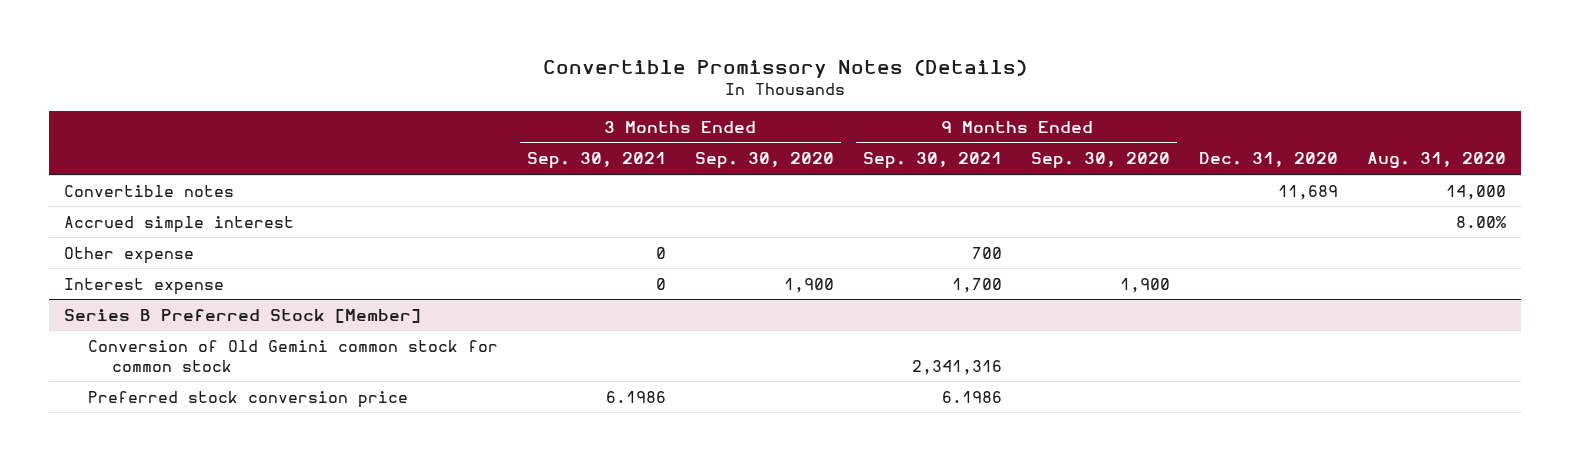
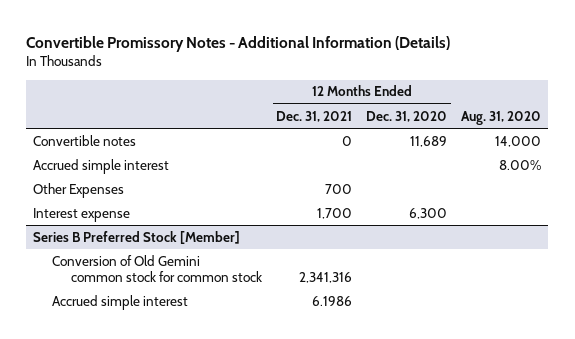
- Convertible Promissory Notes (Details)
+ Convertible Promissory Notes - Additional Information (Details)
- | 3 Months Ended Sep. 30, 2021 | 3 Months Ended Sep. 30, 2020 | 9 Months Ended Sep. 30, 2021 | 9 Months Ended Sep. 30, 2020 | Dec. 31, 2020 | Aug. 31, 2020
+ | 12 Months Ended Dec. 31, 2021 | 12 Months Ended Dec. 31, 2020 | Aug. 31, 2020
- Other expense | 0 | | 700 | | |
+ Other Expenses | 700 | |
@ Series B Preferred Stock [Member]
- Preferred stock conversion price | 6.1986 | | 6.1986 | | |
+ Accrued simple interest | 6.1986 | |

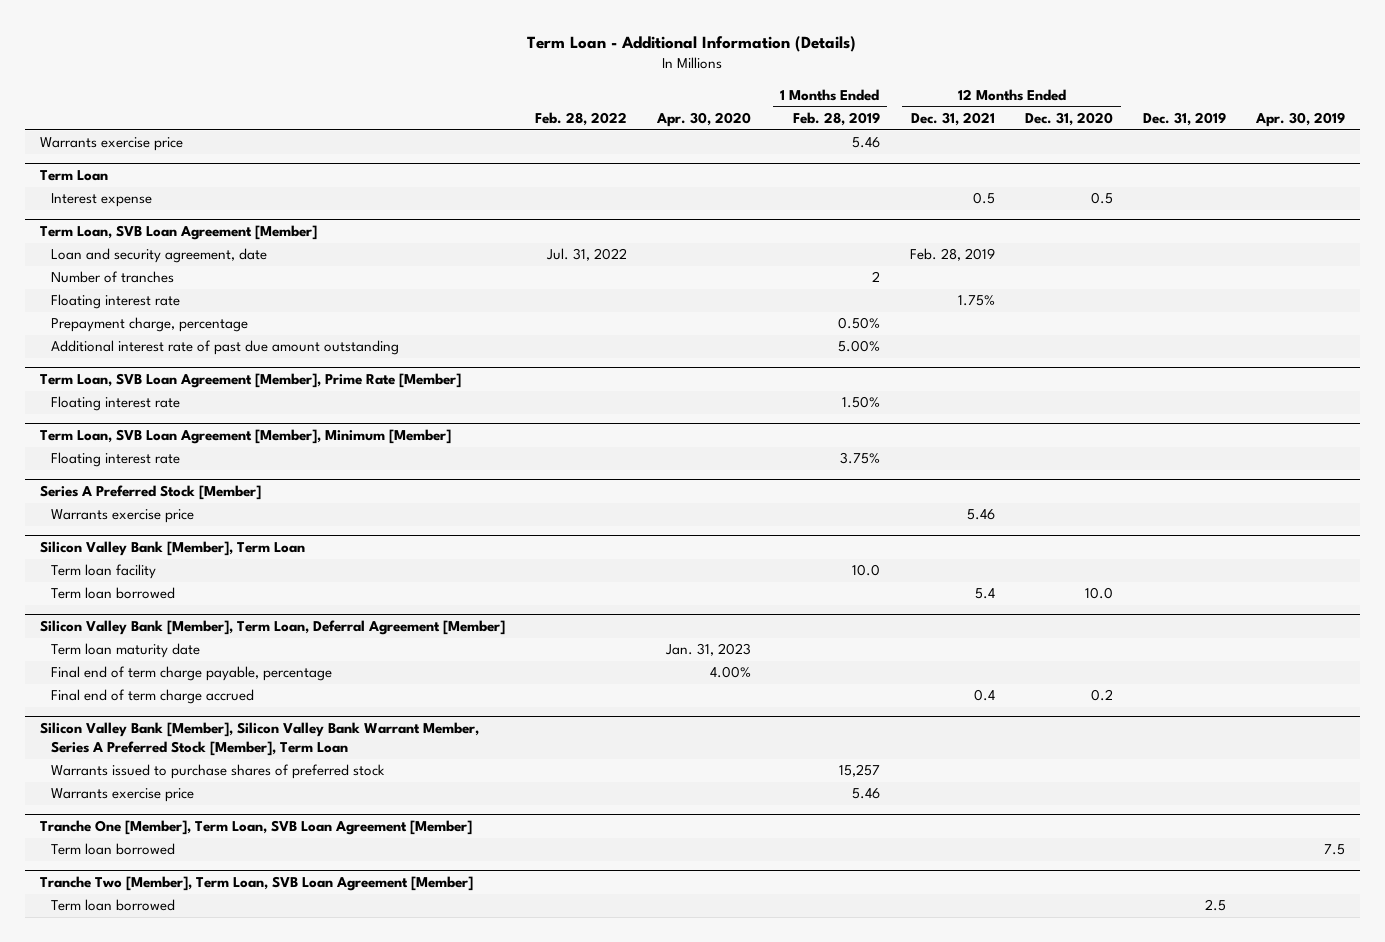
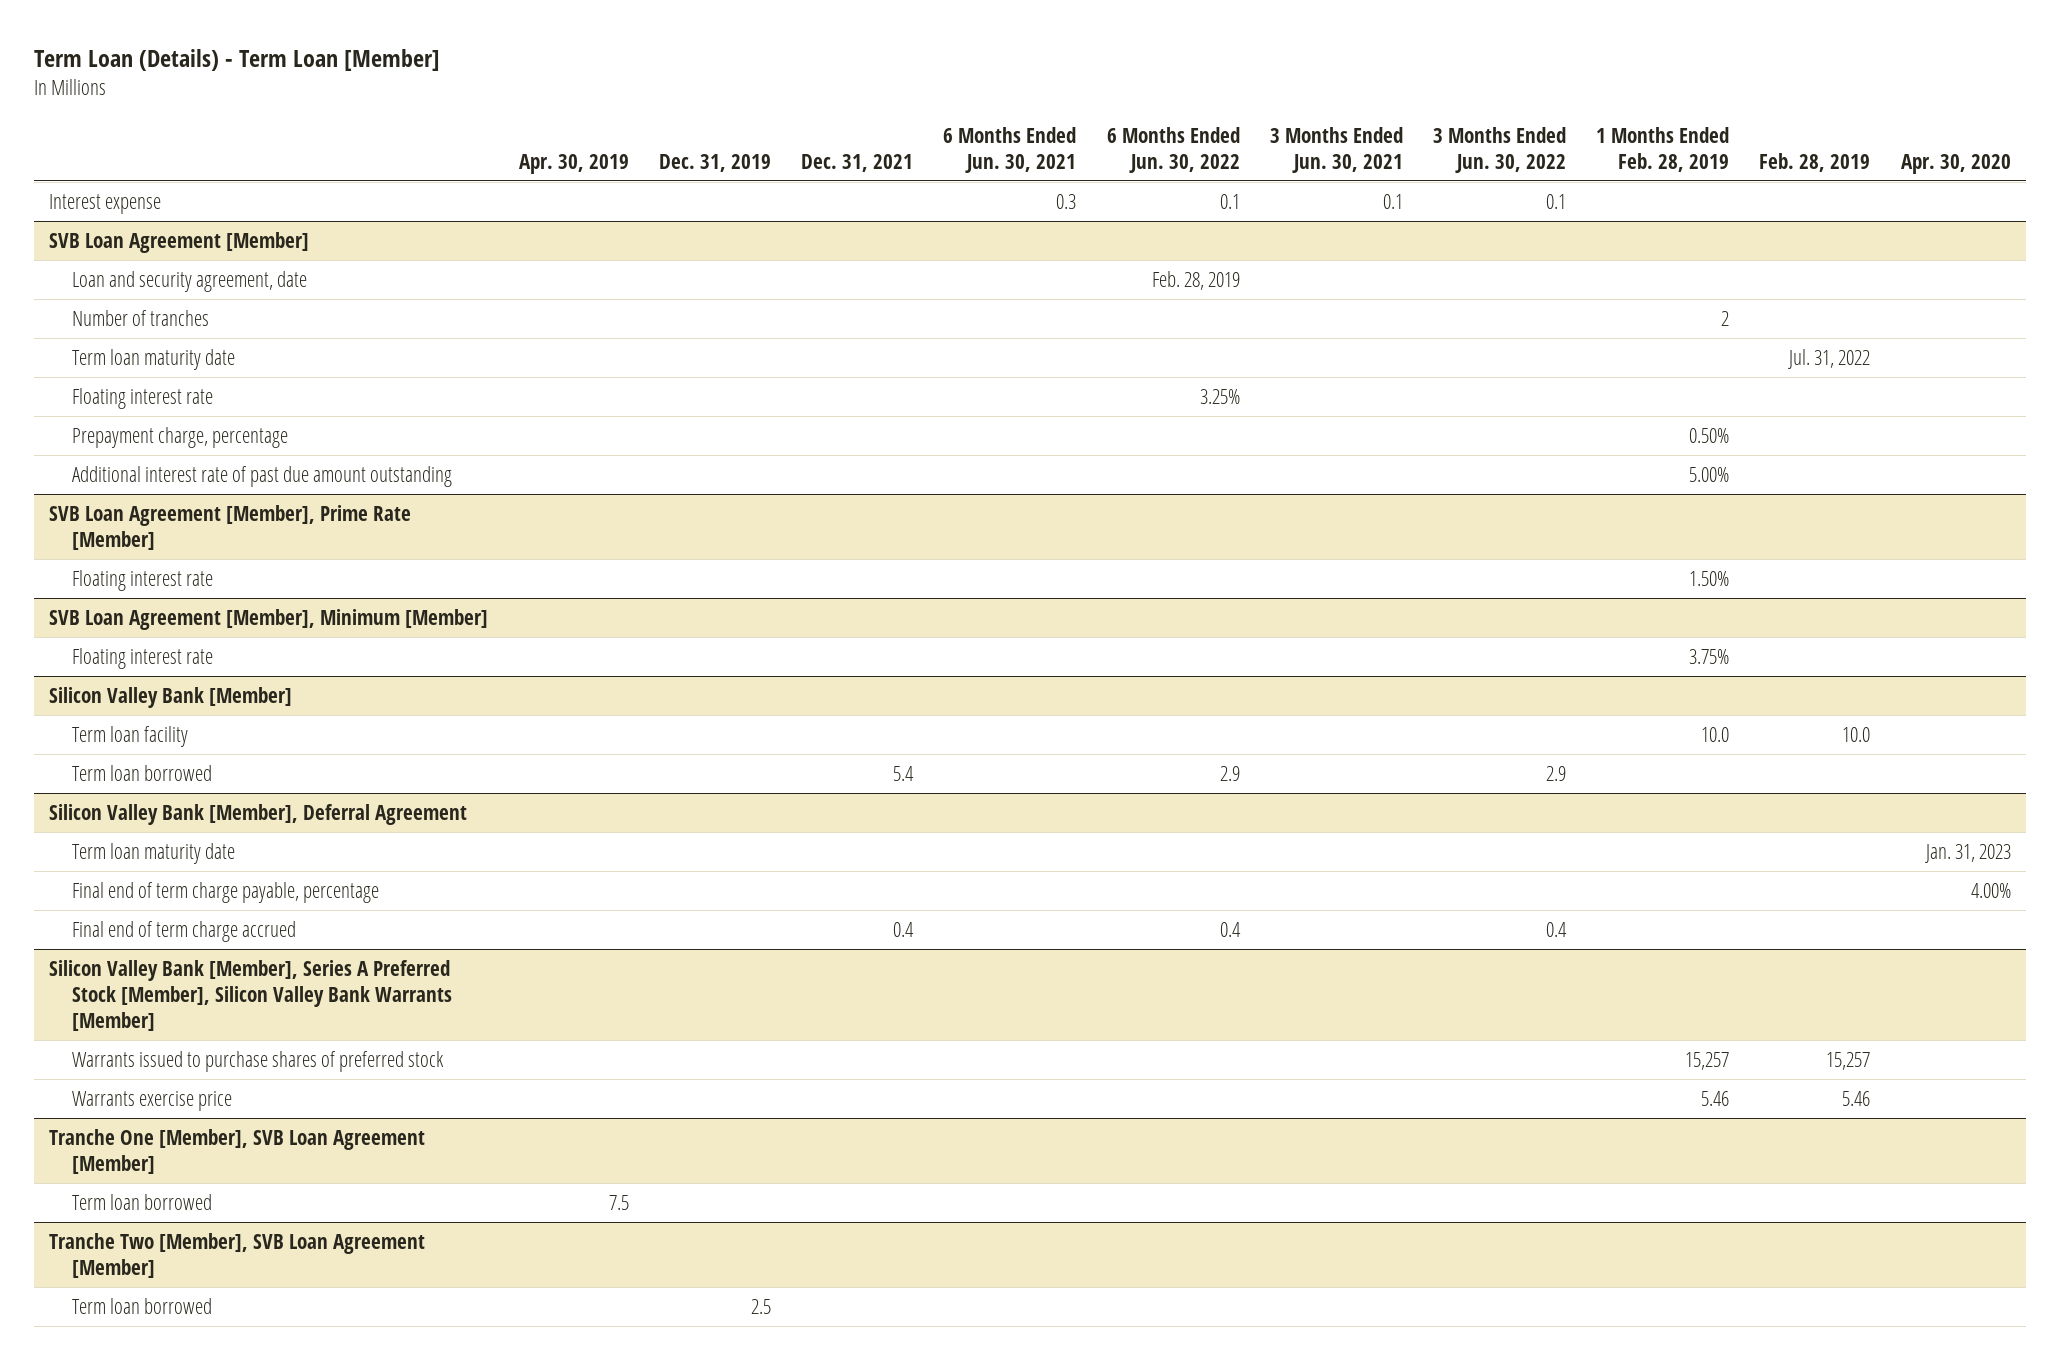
- Term Loan - Additional Information (Details)
+ Term Loan (Details) - Term Loan [Member]
- | Feb. 28, 2022 | Apr. 30, 2020 | 1 Months Ended Feb. 28, 2019 | 12 Months Ended Dec. 31, 2021 | 12 Months Ended Dec. 31, 2020 | Dec. 31, 2019 | Apr. 30, 2019
+ | Apr. 30, 2019 | Dec. 31, 2019 | Dec. 31, 2021 | 6 Months Ended Jun. 30, 2021 | 6 Months Ended Jun. 30, 2022 | 3 Months Ended Jun. 30, 2021 | 3 Months Ended Jun. 30, 2022 | 1 Months Ended Feb. 28, 2019 | Feb. 28, 2019 | Apr. 30, 2020
- Warrants exercise price | | | 5.46 | | | |
- Term Loan
- Interest expense | | | | 0.5 | 0.5 | |
- Term Loan, SVB Loan Agreement [Member]
- Loan and security agreement, date | Jul. 31, 2022 | | | Feb. 28, 2019 | | |
- Number of tranches | | | 2 | | | |
- Floating interest rate | | | | 1.75% | | |
- Prepayment charge, percentage | | | 0.50% | | | |
- Additional interest rate of past due amount outstanding | | | 5.00% | | | |
- Term Loan, SVB Loan Agreement [Member], Prime Rate [Member]
+ Interest expense | | | | 0.3 | 0.1 | 0.1 | 0.1 | | |
+ SVB Loan Agreement [Member]
+ Loan and security agreement, date | | | | | Feb. 28, 2019 | | | | |
+ Number of tranches | | | | | | | | 2 | |
+ Term loan maturity date | | | | | | | | | Jul. 31, 2022 |
+ Floating interest rate | | | | | 3.25% | | | | |
+ Prepayment charge, percentage | | | | | | | | 0.50% | |
+ Additional interest rate of past due amount outstanding | | | | | | | | 5.00% | |
+ SVB Loan Agreement [Member], Prime Rate [Member]
- Term Loan, SVB Loan Agreement [Member], Minimum [Member]
+ SVB Loan Agreement [Member], Minimum [Member]
- Series A Preferred Stock [Member]
- Warrants exercise price | | | | 5.46 | | |
- Silicon Valley Bank [Member], Term Loan
+ Silicon Valley Bank [Member]
- Silicon Valley Bank [Member], Term Loan, Deferral Agreement [Member]
+ Silicon Valley Bank [Member], Deferral Agreement
- Silicon Valley Bank [Member], Silicon Valley Bank Warrant Member, Series A Preferred Stock [Member], Term Loan
+ Silicon Valley Bank [Member], Series A Preferred Stock [Member], Silicon Valley Bank Warrants [Member]
- Tranche One [Member], Term Loan, SVB Loan Agreement [Member]
+ Tranche One [Member], SVB Loan Agreement [Member]
- Tranche Two [Member], Term Loan, SVB Loan Agreement [Member]
+ Tranche Two [Member], SVB Loan Agreement [Member]

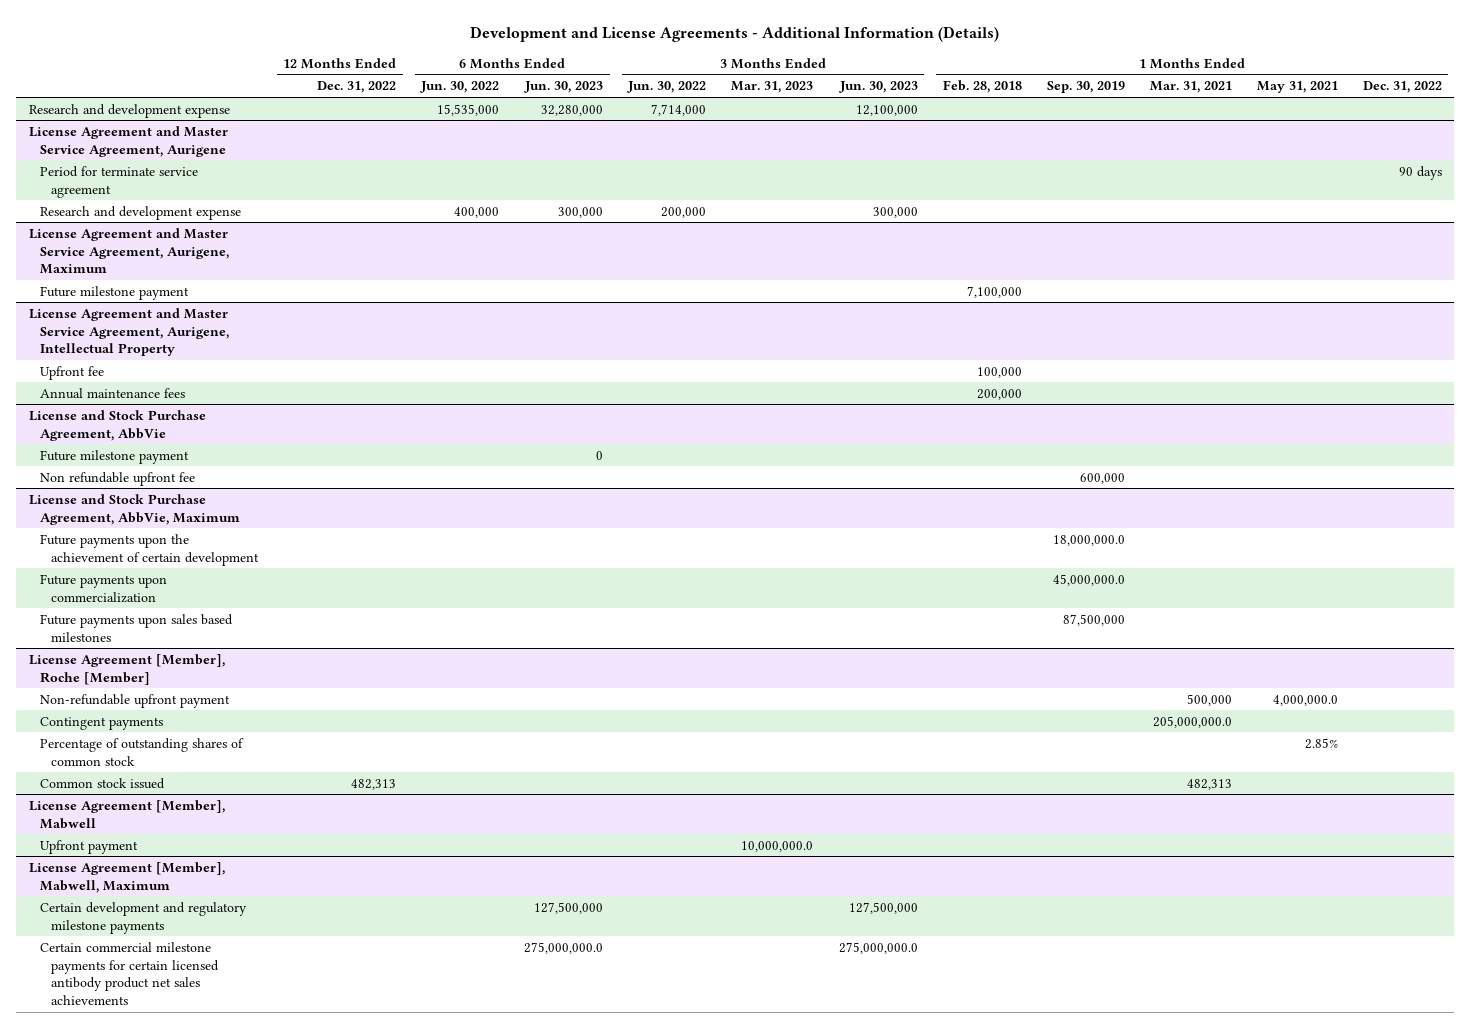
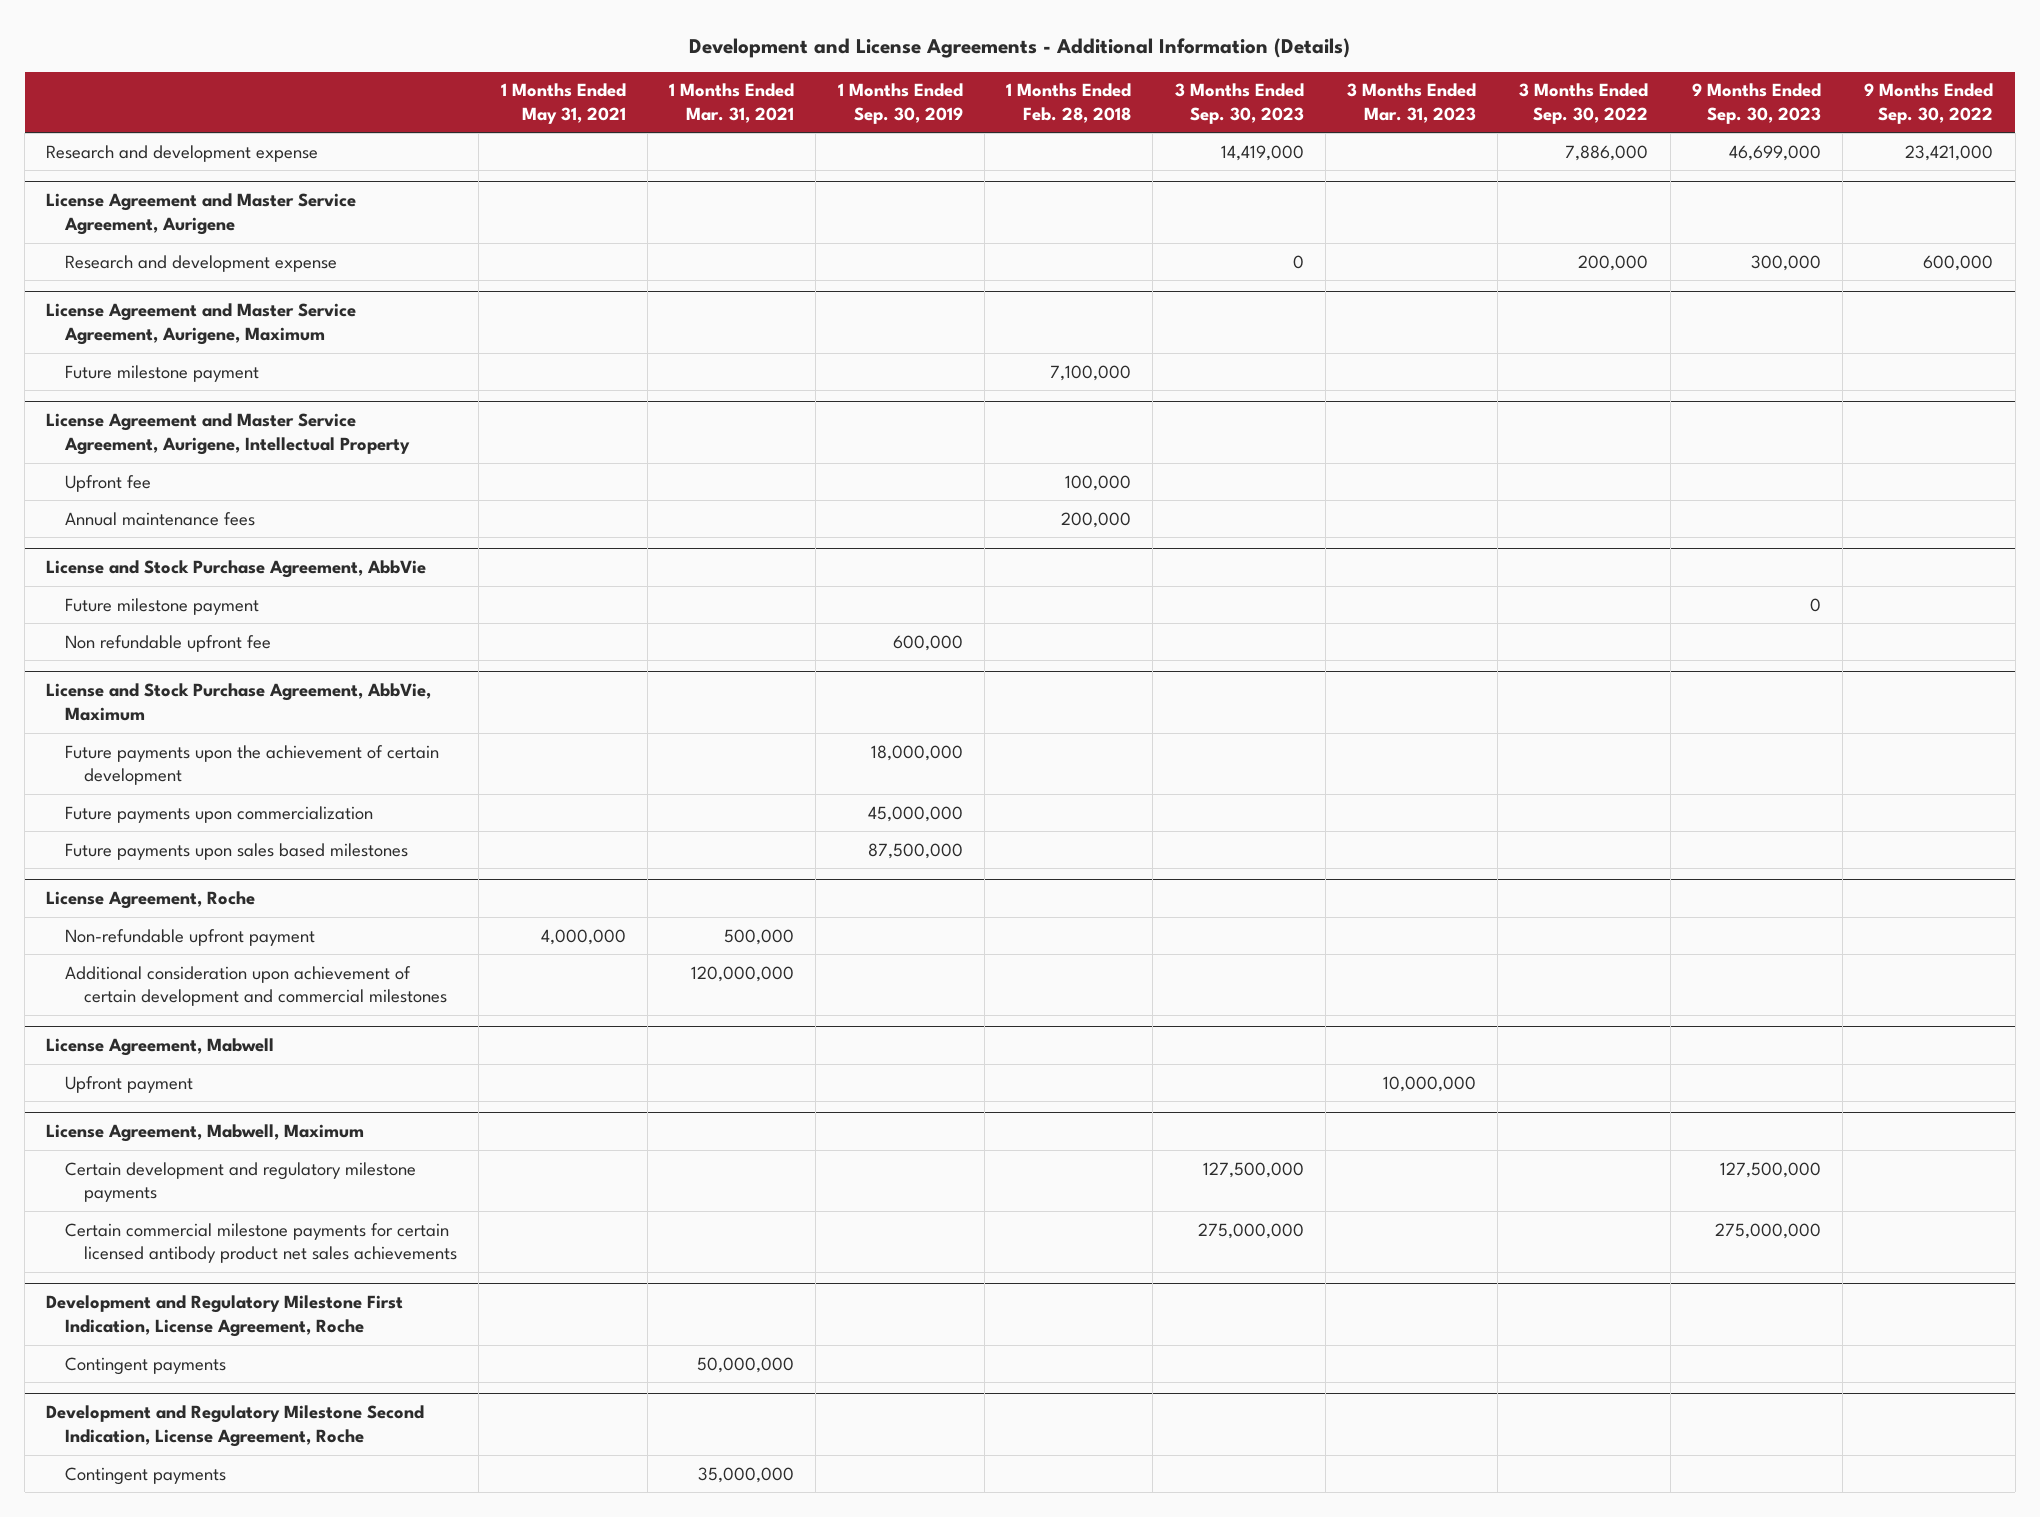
- | 12 Months Ended Dec. 31, 2022 | 6 Months Ended Jun. 30, 2022 | 6 Months Ended Jun. 30, 2023 | 3 Months Ended Jun. 30, 2022 | 3 Months Ended Mar. 31, 2023 | 3 Months Ended Jun. 30, 2023 | 1 Months Ended Feb. 28, 2018 | 1 Months Ended Sep. 30, 2019 | 1 Months Ended Mar. 31, 2021 | 1 Months Ended May 31, 2021 | 1 Months Ended Dec. 31, 2022
+ | 1 Months Ended May 31, 2021 | 1 Months Ended Mar. 31, 2021 | 1 Months Ended Sep. 30, 2019 | 1 Months Ended Feb. 28, 2018 | 3 Months Ended Sep. 30, 2023 | 3 Months Ended Mar. 31, 2023 | 3 Months Ended Sep. 30, 2022 | 9 Months Ended Sep. 30, 2023 | 9 Months Ended Sep. 30, 2022
@ License Agreement and Master Service Agreement, Aurigene
- Period for terminate service agreement | | | | | | | | | | | 90 days
@ License and Stock Purchase Agreement, AbbVie, Maximum
- Future payments upon the achievement of certain development | | | | | | | | 18,000,000.0 | | |
- Future payments upon commercialization | | | | | | | | 45,000,000.0 | | |
+ Future payments upon the achievement of certain development | | | 18,000,000 | | | | | |
+ Future payments upon commercialization | | | 45,000,000 | | | | | |
- License Agreement [Member], Roche [Member]
- Non-refundable upfront payment | | | | | | | | | 500,000 | 4,000,000.0 |
- Contingent payments | | | | | | | | | 205,000,000.0 | |
- Percentage of outstanding shares of common stock | | | | | | | | | | 2.85% |
- Common stock issued | 482,313 | | | | | | | | 482,313 | |
- License Agreement [Member], Mabwell
- Upfront payment | | | | | 10,000,000.0 | | | | | |
- License Agreement [Member], Mabwell, Maximum
+ License Agreement, Roche
+ Non-refundable upfront payment | 4,000,000 | 500,000 | | | | | | |
+ Additional consideration upon achievement of certain development and commercial milestones | | 120,000,000 | | | | | | |
+ License Agreement, Mabwell
+ Upfront payment | | | | | | 10,000,000 | | |
+ License Agreement, Mabwell, Maximum
+ Development and Regulatory Milestone First Indication, License Agreement, Roche
+ Contingent payments | | 50,000,000 | | | | | | |
+ Development and Regulatory Milestone Second Indication, License Agreement, Roche
+ Contingent payments | | 35,000,000 | | | | | | |

